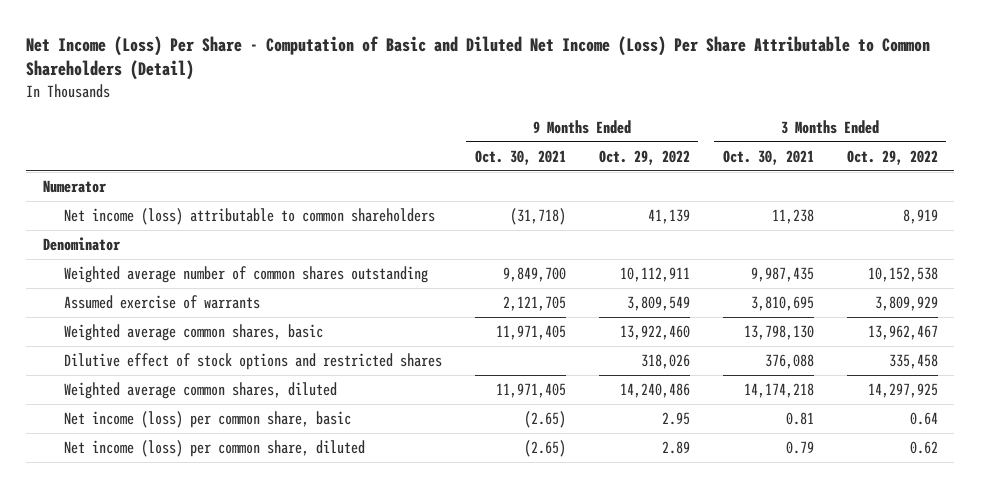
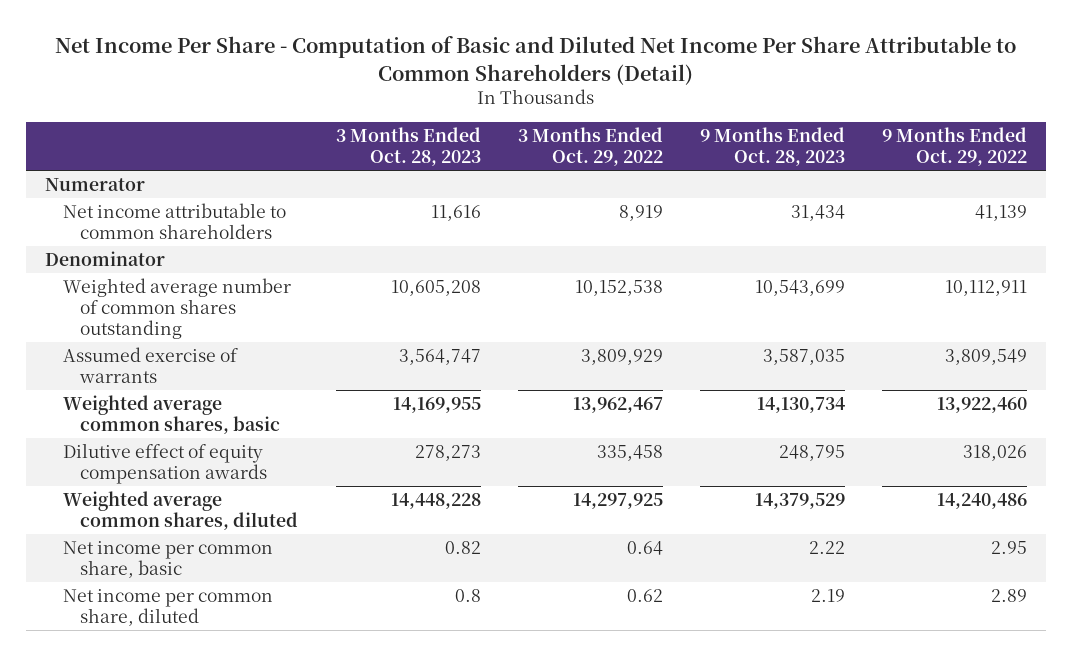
- Net Income (Loss) Per Share - Computation of Basic and Diluted Net Income (Loss) Per Share Attributable to Common Shareholders (Detail)
+ Net Income Per Share - Computation of Basic and Diluted Net Income Per Share Attributable to Common Shareholders (Detail)
- | 9 Months Ended Oct. 30, 2021 | 9 Months Ended Oct. 29, 2022 | 3 Months Ended Oct. 30, 2021 | 3 Months Ended Oct. 29, 2022
+ | 3 Months Ended Oct. 28, 2023 | 3 Months Ended Oct. 29, 2022 | 9 Months Ended Oct. 28, 2023 | 9 Months Ended Oct. 29, 2022
- Net income (loss) attributable to common shareholders | (31,718) | 41,139 | 11,238 | 8,919
+ Net income attributable to common shareholders | 11,616 | 8,919 | 31,434 | 41,139
- Dilutive effect of stock options and restricted shares | | 318,026 | 376,088 | 335,458
+ Dilutive effect of equity compensation awards | 278,273 | 335,458 | 248,795 | 318,026
- Net income (loss) per common share, basic | (2.65) | 2.95 | 0.81 | 0.64
- Net income (loss) per common share, diluted | (2.65) | 2.89 | 0.79 | 0.62
+ Net income per common share, basic | 0.82 | 0.64 | 2.22 | 2.95
+ Net income per common share, diluted | 0.8 | 0.62 | 2.19 | 2.89

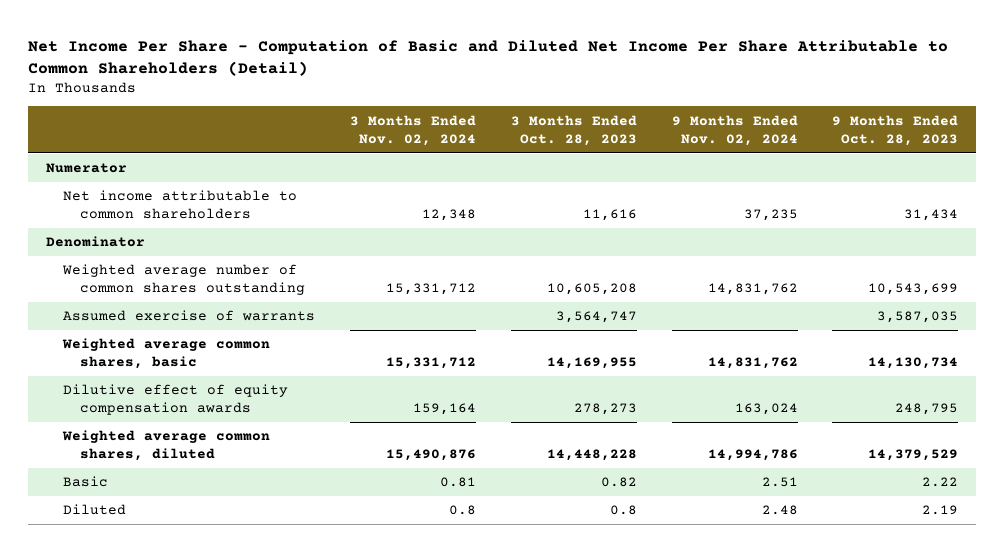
- | 3 Months Ended Oct. 28, 2023 | 3 Months Ended Oct. 29, 2022 | 9 Months Ended Oct. 28, 2023 | 9 Months Ended Oct. 29, 2022
+ | 3 Months Ended Nov. 02, 2024 | 3 Months Ended Oct. 28, 2023 | 9 Months Ended Nov. 02, 2024 | 9 Months Ended Oct. 28, 2023
- Net income per common share, basic | 0.82 | 0.64 | 2.22 | 2.95
- Net income per common share, diluted | 0.8 | 0.62 | 2.19 | 2.89
+ Basic | 0.81 | 0.82 | 2.51 | 2.22
+ Diluted | 0.8 | 0.8 | 2.48 | 2.19

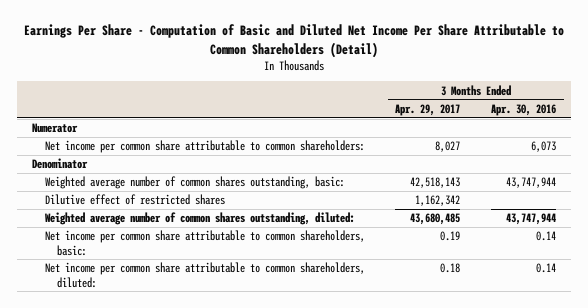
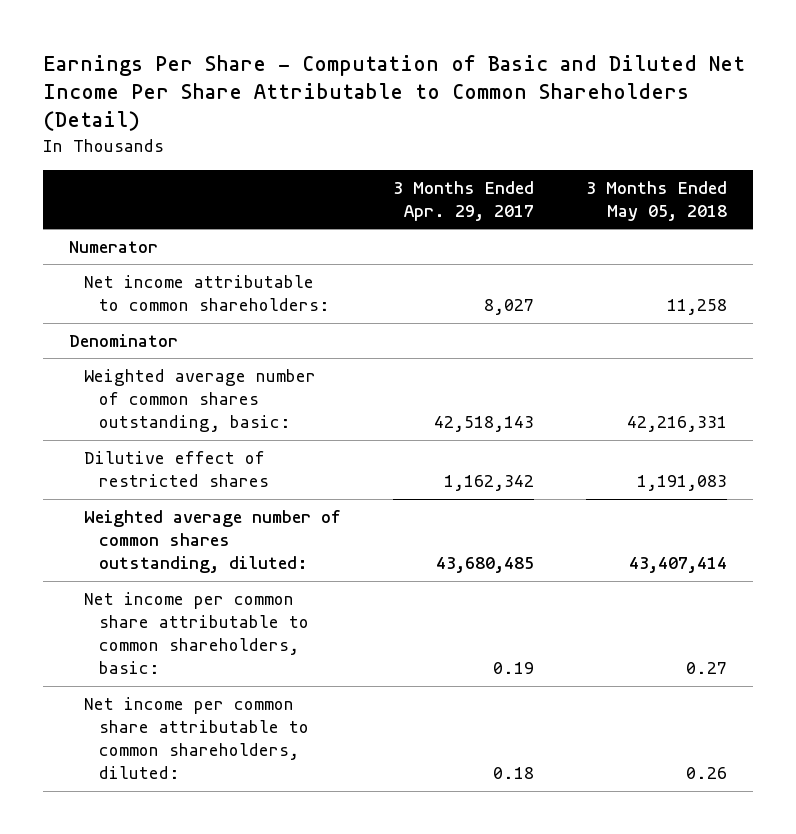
- | 3 Months Ended Apr. 29, 2017 | 3 Months Ended Apr. 30, 2016
+ | 3 Months Ended Apr. 29, 2017 | 3 Months Ended May 05, 2018
- Net income per common share attributable to common shareholders: | 8,027 | 6,073
+ Net income attributable to common shareholders: | 8,027 | 11,258

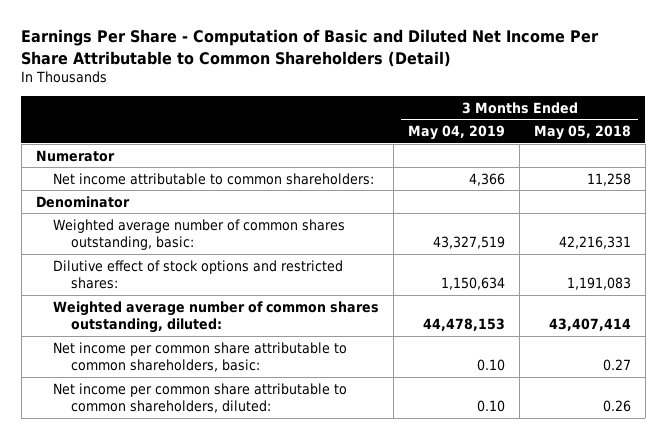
- | 3 Months Ended Apr. 29, 2017 | 3 Months Ended May 05, 2018
+ | 3 Months Ended May 04, 2019 | 3 Months Ended May 05, 2018
- Dilutive effect of restricted shares | 1,162,342 | 1,191,083
+ Dilutive effect of stock options and restricted shares: | 1,150,634 | 1,191,083

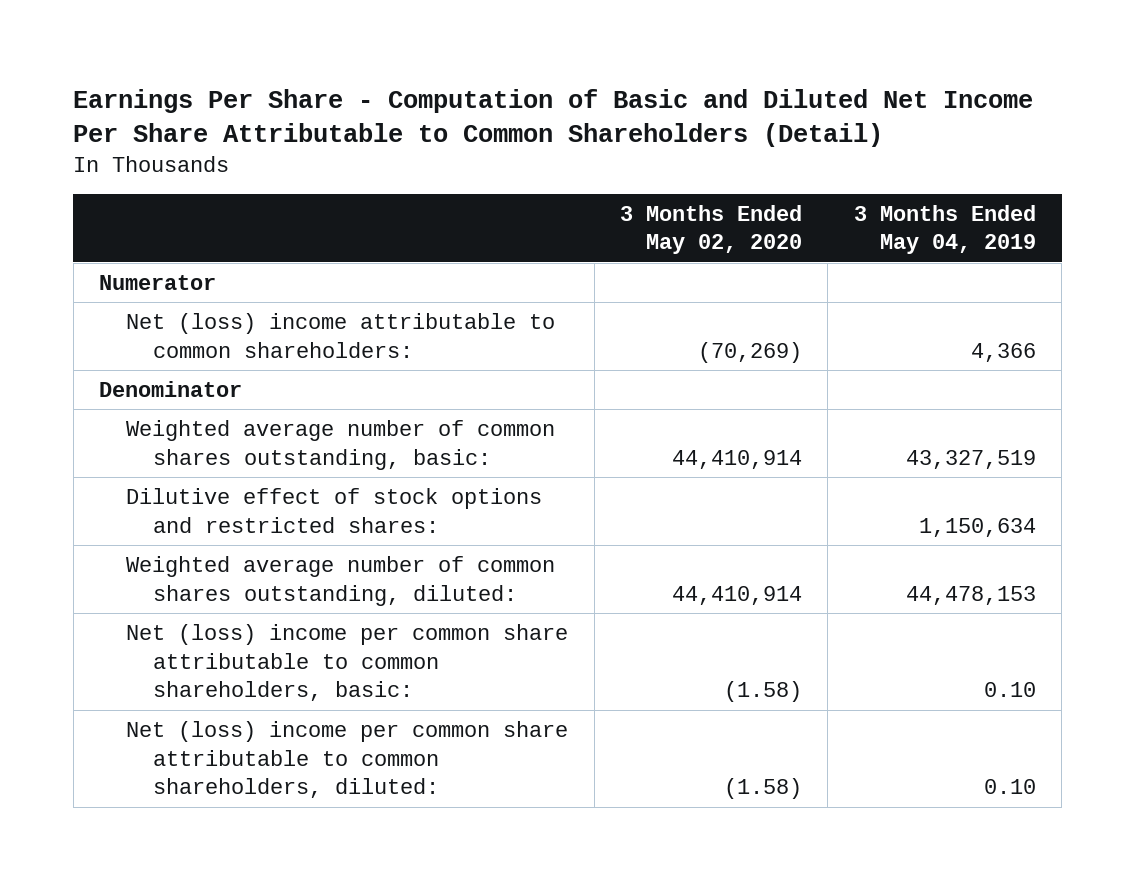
- | 3 Months Ended May 04, 2019 | 3 Months Ended May 05, 2018
+ | 3 Months Ended May 02, 2020 | 3 Months Ended May 04, 2019
- Net income attributable to common shareholders: | 4,366 | 11,258
+ Net (loss) income attributable to common shareholders: | (70,269) | 4,366
- Net income per common share attributable to common shareholders, basic: | 0.10 | 0.27
- Net income per common share attributable to common shareholders, diluted: | 0.10 | 0.26
+ Net (loss) income per common share attributable to common shareholders, basic: | (1.58) | 0.10
+ Net (loss) income per common share attributable to common shareholders, diluted: | (1.58) | 0.10

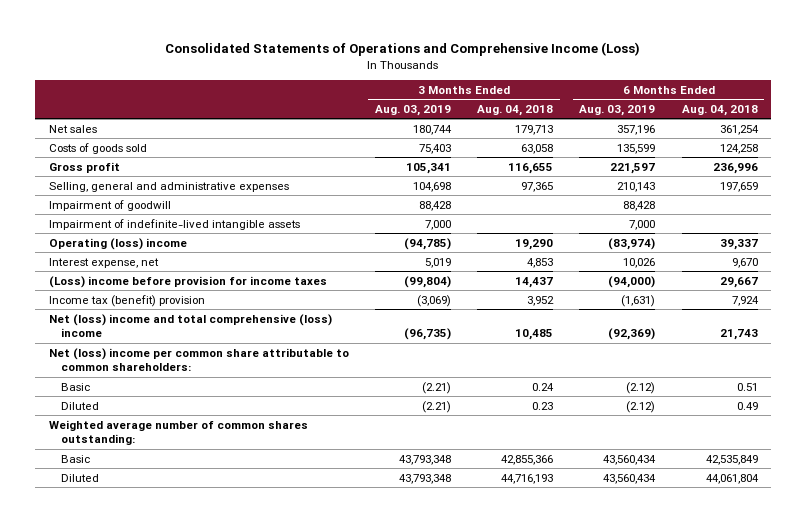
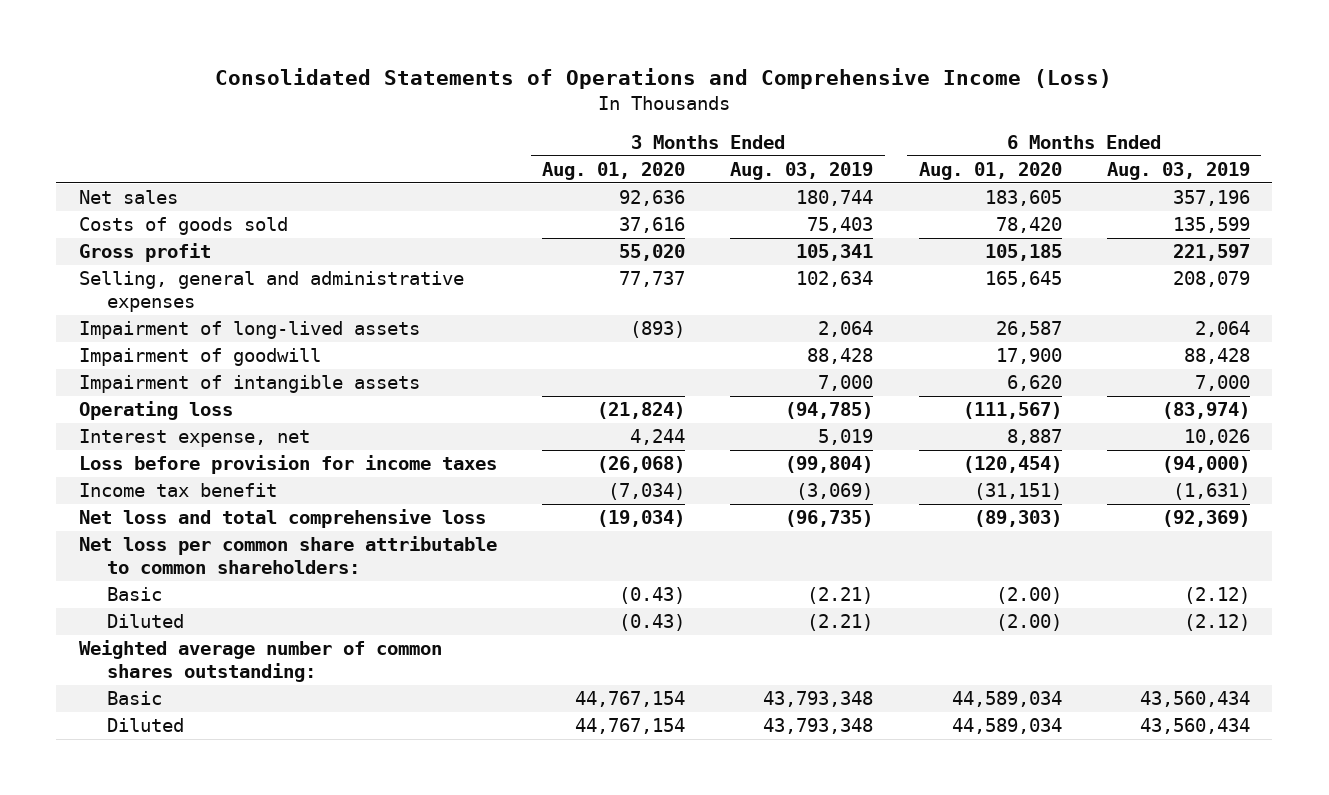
- | 3 Months Ended Aug. 03, 2019 | 3 Months Ended Aug. 04, 2018 | 6 Months Ended Aug. 03, 2019 | 6 Months Ended Aug. 04, 2018
+ | 3 Months Ended Aug. 01, 2020 | 3 Months Ended Aug. 03, 2019 | 6 Months Ended Aug. 01, 2020 | 6 Months Ended Aug. 03, 2019
- Selling, general and administrative expenses | 104,698 | 97,365 | 210,143 | 197,659
+ Selling, general and administrative expenses | 77,737 | 102,634 | 165,645 | 208,079
+ Impairment of long-lived assets | (893) | 2,064 | 26,587 | 2,064
- Impairment of indefinite-lived intangible assets | 7,000 | | 7,000 |
- Operating (loss) income | (94,785) | 19,290 | (83,974) | 39,337
+ Impairment of intangible assets | | 7,000 | 6,620 | 7,000
+ Operating loss | (21,824) | (94,785) | (111,567) | (83,974)
- (Loss) income before provision for income taxes | (99,804) | 14,437 | (94,000) | 29,667
- Income tax (benefit) provision | (3,069) | 3,952 | (1,631) | 7,924
- Net (loss) income and total comprehensive (loss) income | (96,735) | 10,485 | (92,369) | 21,743
- Net (loss) income per common share attributable to common shareholders:
+ Loss before provision for income taxes | (26,068) | (99,804) | (120,454) | (94,000)
+ Income tax benefit | (7,034) | (3,069) | (31,151) | (1,631)
+ Net loss and total comprehensive loss | (19,034) | (96,735) | (89,303) | (92,369)
+ Net loss per common share attributable to common shareholders:

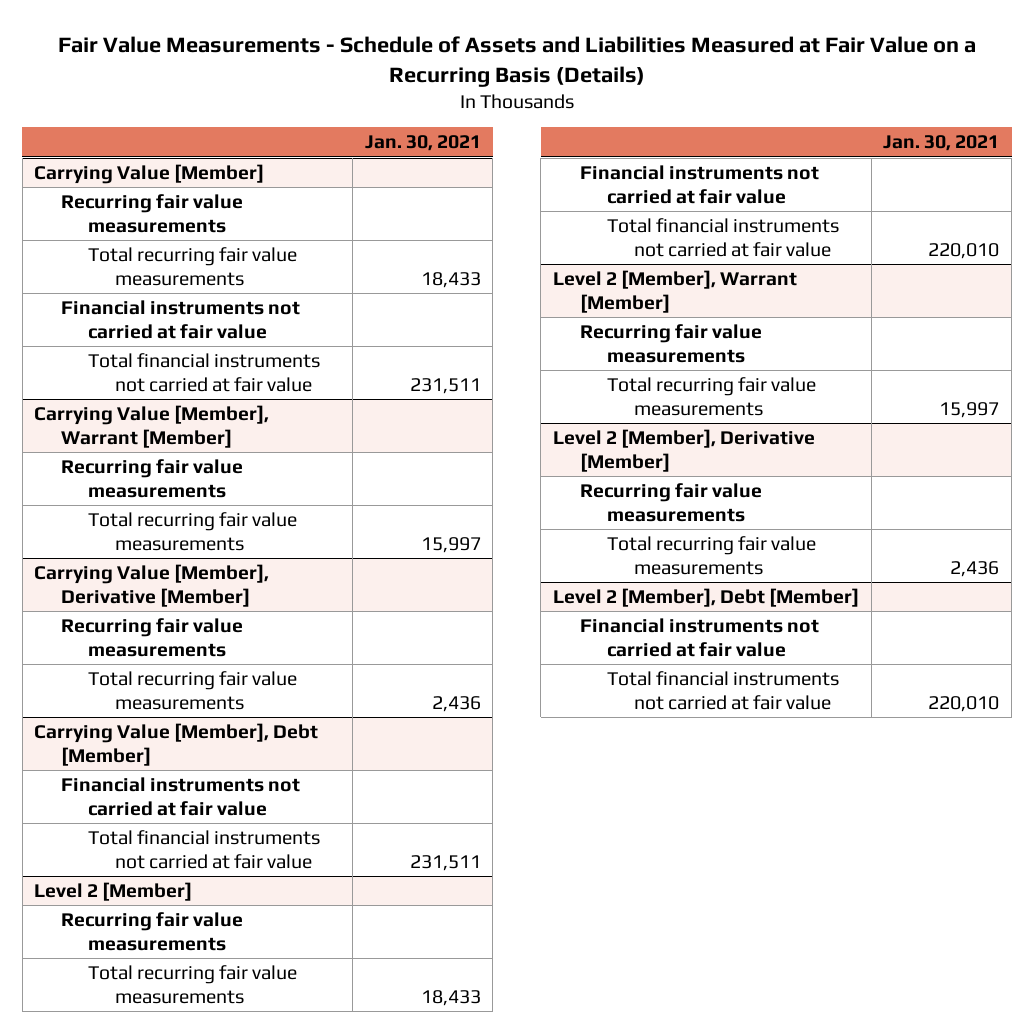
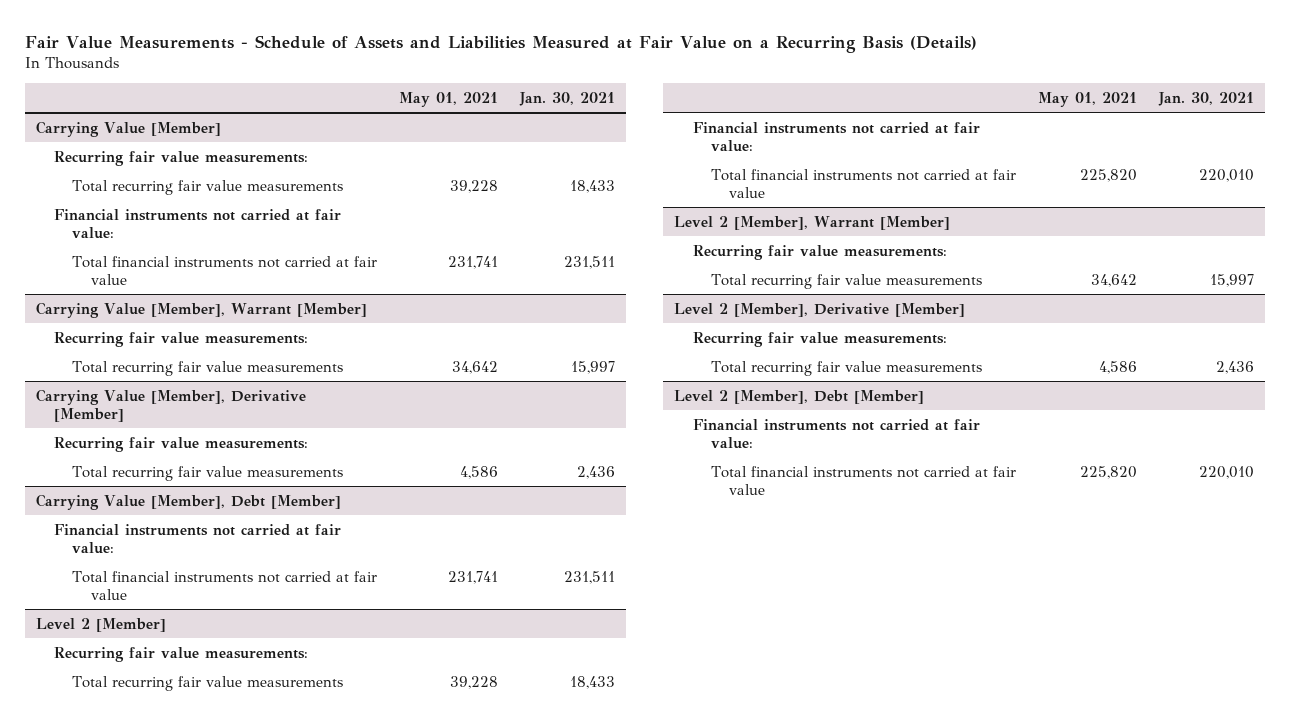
- | Jan. 30, 2021
+ | May 01, 2021 | Jan. 30, 2021
@ Carrying Value [Member]
- Recurring fair value measurements
+ Recurring fair value measurements:
- Financial instruments not carried at fair value
+ Financial instruments not carried at fair value:
@ Carrying Value [Member], Warrant [Member]
- Recurring fair value measurements
+ Recurring fair value measurements:
@ Carrying Value [Member], Derivative [Member]
- Recurring fair value measurements
+ Recurring fair value measurements:
@ Carrying Value [Member], Debt [Member]
- Financial instruments not carried at fair value
+ Financial instruments not carried at fair value:
@ Level 2 [Member]
- Recurring fair value measurements
+ Recurring fair value measurements:
- Financial instruments not carried at fair value
+ Financial instruments not carried at fair value:
@ Level 2 [Member], Warrant [Member]
- Recurring fair value measurements
+ Recurring fair value measurements:
@ Level 2 [Member], Derivative [Member]
- Recurring fair value measurements
+ Recurring fair value measurements:
@ Level 2 [Member], Debt [Member]
- Financial instruments not carried at fair value
+ Financial instruments not carried at fair value:

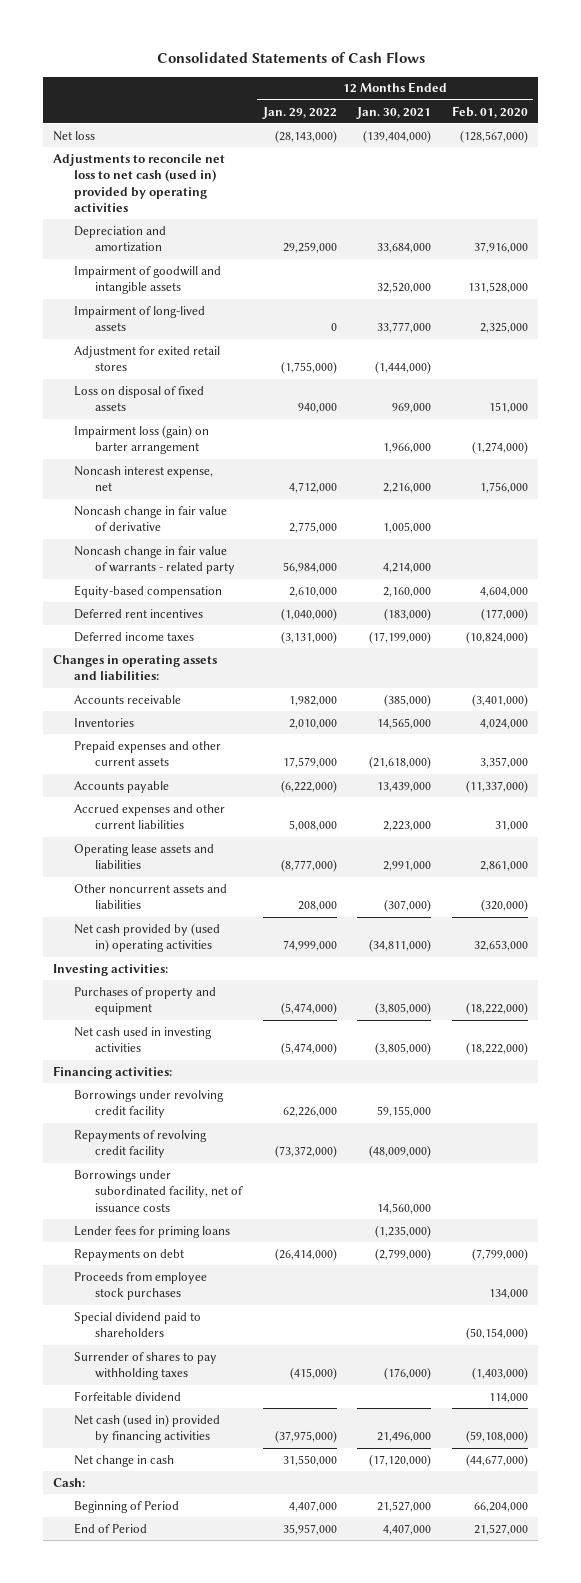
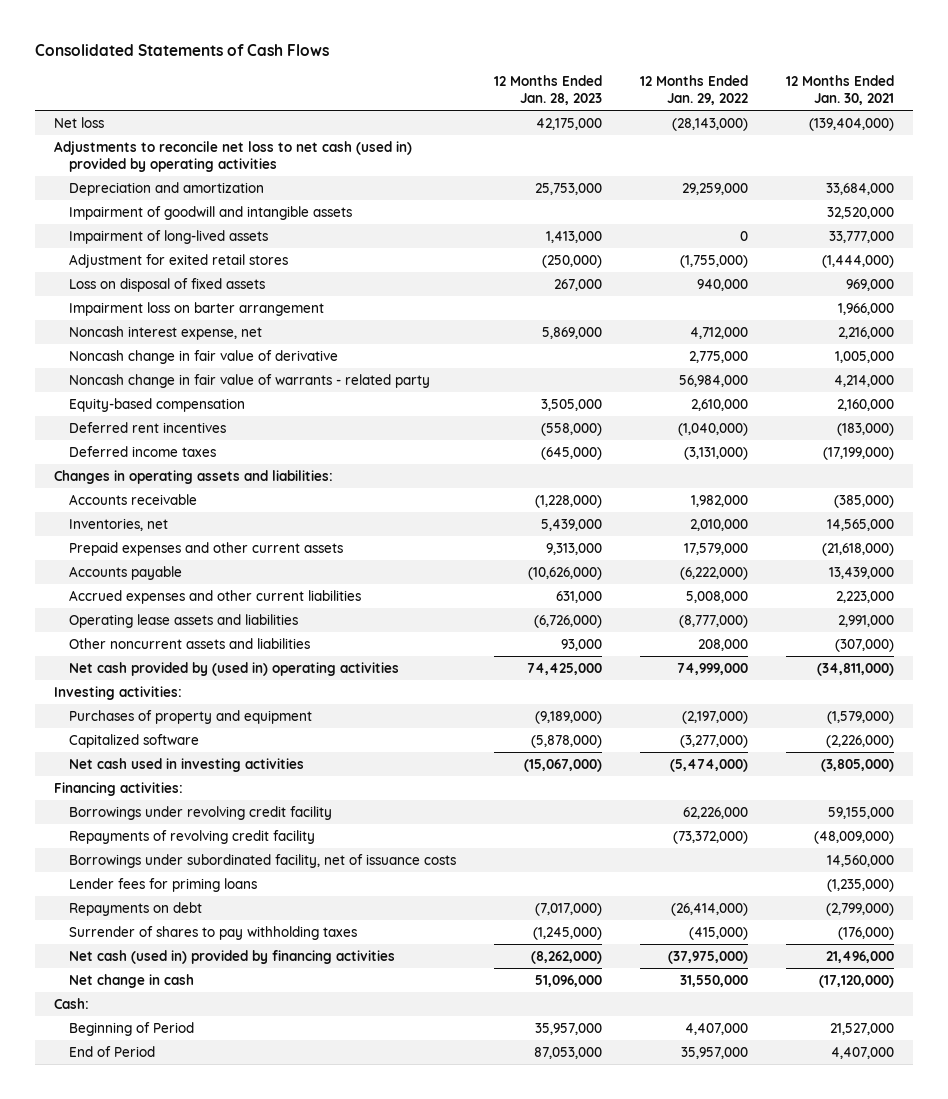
- | 12 Months Ended Jan. 29, 2022 | 12 Months Ended Jan. 30, 2021 | 12 Months Ended Feb. 01, 2020
+ | 12 Months Ended Jan. 28, 2023 | 12 Months Ended Jan. 29, 2022 | 12 Months Ended Jan. 30, 2021
- Impairment loss (gain) on barter arrangement | | 1,966,000 | (1,274,000)
+ Impairment loss on barter arrangement | | | 1,966,000
- Inventories | 2,010,000 | 14,565,000 | 4,024,000
+ Inventories, net | 5,439,000 | 2,010,000 | 14,565,000
- Purchases of property and equipment | (5,474,000) | (3,805,000) | (18,222,000)
+ Purchases of property and equipment | (9,189,000) | (2,197,000) | (1,579,000)
+ Capitalized software | (5,878,000) | (3,277,000) | (2,226,000)
- Proceeds from employee stock purchases | | | 134,000
- Special dividend paid to shareholders | | | (50,154,000)
- Forfeitable dividend | | | 114,000

